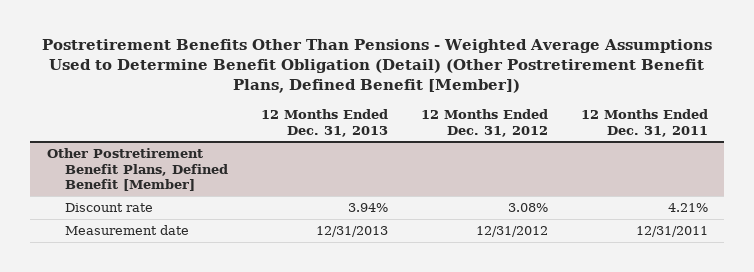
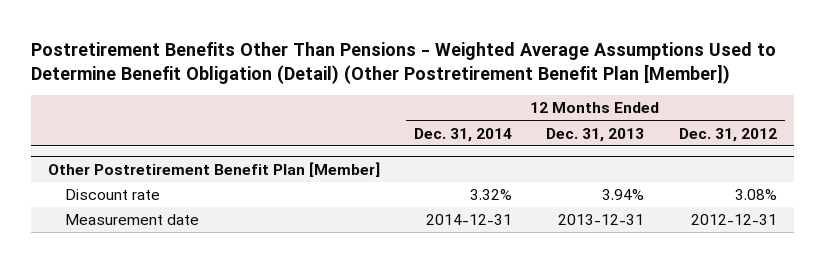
- Postretirement Benefits Other Than Pensions - Weighted Average Assumptions Used to Determine Benefit Obligation (Detail) (Other Postretirement Benefit Plans, Defined Benefit [Member])
+ Postretirement Benefits Other Than Pensions - Weighted Average Assumptions Used to Determine Benefit Obligation (Detail) (Other Postretirement Benefit Plan [Member])
- | 12 Months Ended Dec. 31, 2013 | 12 Months Ended Dec. 31, 2012 | 12 Months Ended Dec. 31, 2011
+ | 12 Months Ended Dec. 31, 2014 | 12 Months Ended Dec. 31, 2013 | 12 Months Ended Dec. 31, 2012
- Other Postretirement Benefit Plans, Defined Benefit [Member]
+ Other Postretirement Benefit Plan [Member]
- Measurement date | 12/31/2013 | 12/31/2012 | 12/31/2011
+ Measurement date | 2014-12-31 | 2013-12-31 | 2012-12-31

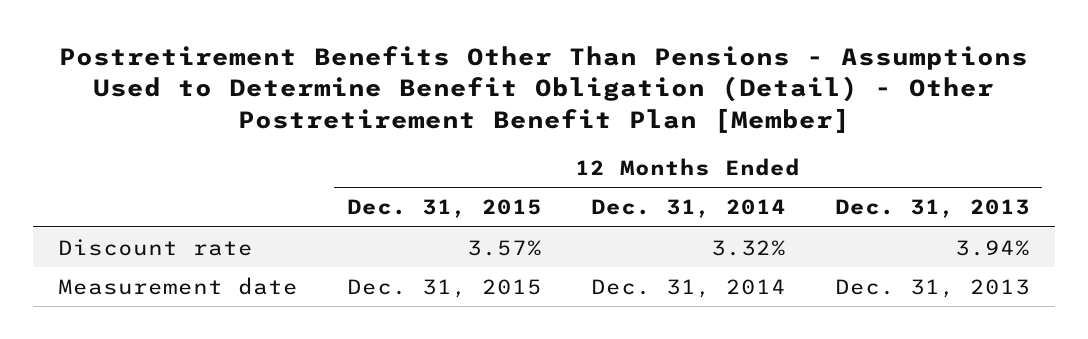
- Postretirement Benefits Other Than Pensions - Weighted Average Assumptions Used to Determine Benefit Obligation (Detail) (Other Postretirement Benefit Plan [Member])
+ Postretirement Benefits Other Than Pensions - Assumptions Used to Determine Benefit Obligation (Detail) - Other Postretirement Benefit Plan [Member]
- | 12 Months Ended Dec. 31, 2014 | 12 Months Ended Dec. 31, 2013 | 12 Months Ended Dec. 31, 2012
+ | 12 Months Ended Dec. 31, 2015 | 12 Months Ended Dec. 31, 2014 | 12 Months Ended Dec. 31, 2013
- Other Postretirement Benefit Plan [Member]
- Measurement date | 2014-12-31 | 2013-12-31 | 2012-12-31
+ Measurement date | Dec. 31, 2015 | Dec. 31, 2014 | Dec. 31, 2013

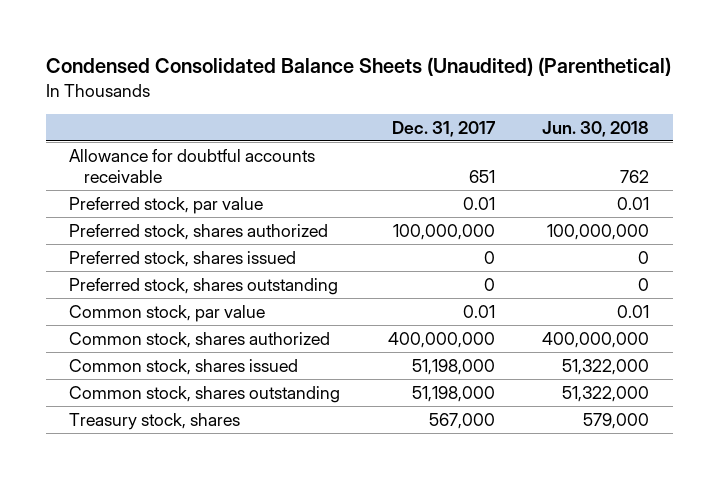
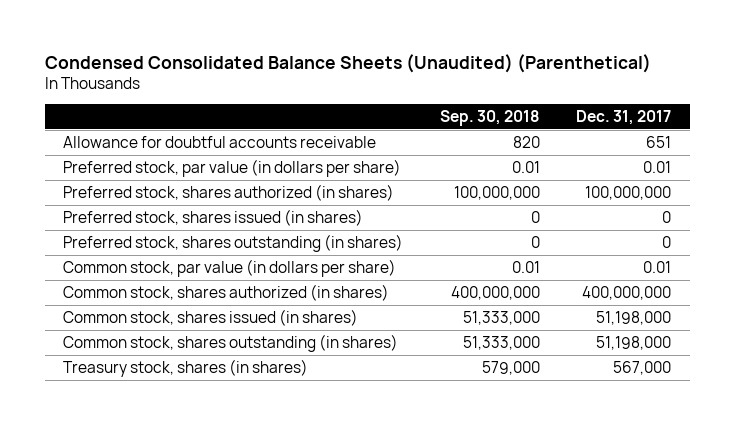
- | Dec. 31, 2017 | Jun. 30, 2018
+ | Sep. 30, 2018 | Dec. 31, 2017
- Preferred stock, par value | 0.01 | 0.01
- Preferred stock, shares authorized | 100,000,000 | 100,000,000
- Preferred stock, shares issued | 0 | 0
- Preferred stock, shares outstanding | 0 | 0
- Common stock, par value | 0.01 | 0.01
- Common stock, shares authorized | 400,000,000 | 400,000,000
- Common stock, shares issued | 51,198,000 | 51,322,000
- Common stock, shares outstanding | 51,198,000 | 51,322,000
- Treasury stock, shares | 567,000 | 579,000
+ Preferred stock, par value (in dollars per share) | 0.01 | 0.01
+ Preferred stock, shares authorized (in shares) | 100,000,000 | 100,000,000
+ Preferred stock, shares issued (in shares) | 0 | 0
+ Preferred stock, shares outstanding (in shares) | 0 | 0
+ Common stock, par value (in dollars per share) | 0.01 | 0.01
+ Common stock, shares authorized (in shares) | 400,000,000 | 400,000,000
+ Common stock, shares issued (in shares) | 51,333,000 | 51,198,000
+ Common stock, shares outstanding (in shares) | 51,333,000 | 51,198,000
+ Treasury stock, shares (in shares) | 579,000 | 567,000

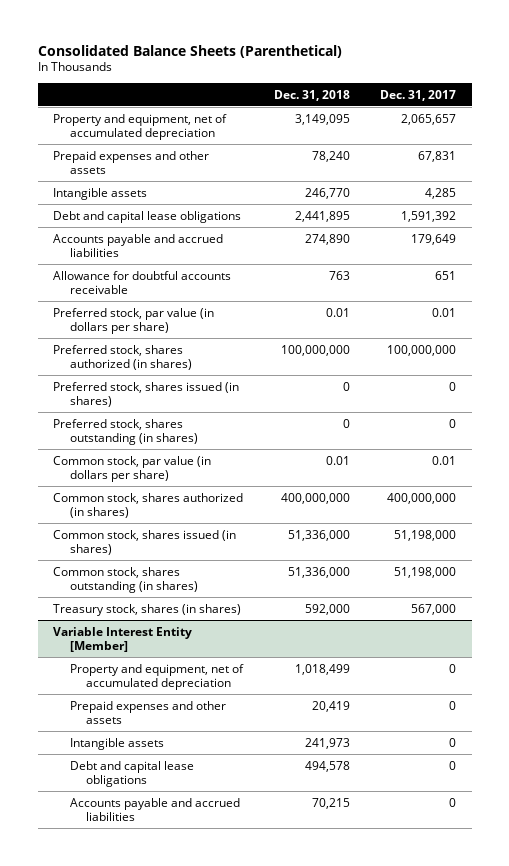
- Condensed Consolidated Balance Sheets (Unaudited) (Parenthetical)
+ Consolidated Balance Sheets (Parenthetical)
- | Sep. 30, 2018 | Dec. 31, 2017
+ | Dec. 31, 2018 | Dec. 31, 2017
+ Property and equipment, net of accumulated depreciation | 3,149,095 | 2,065,657
+ Prepaid expenses and other assets | 78,240 | 67,831
+ Intangible assets | 246,770 | 4,285
+ Debt and capital lease obligations | 2,441,895 | 1,591,392
+ Accounts payable and accrued liabilities | 274,890 | 179,649
+ Variable Interest Entity [Member]
+ Property and equipment, net of accumulated depreciation | 1,018,499 | 0
+ Prepaid expenses and other assets | 20,419 | 0
+ Intangible assets | 241,973 | 0
+ Debt and capital lease obligations | 494,578 | 0
+ Accounts payable and accrued liabilities | 70,215 | 0

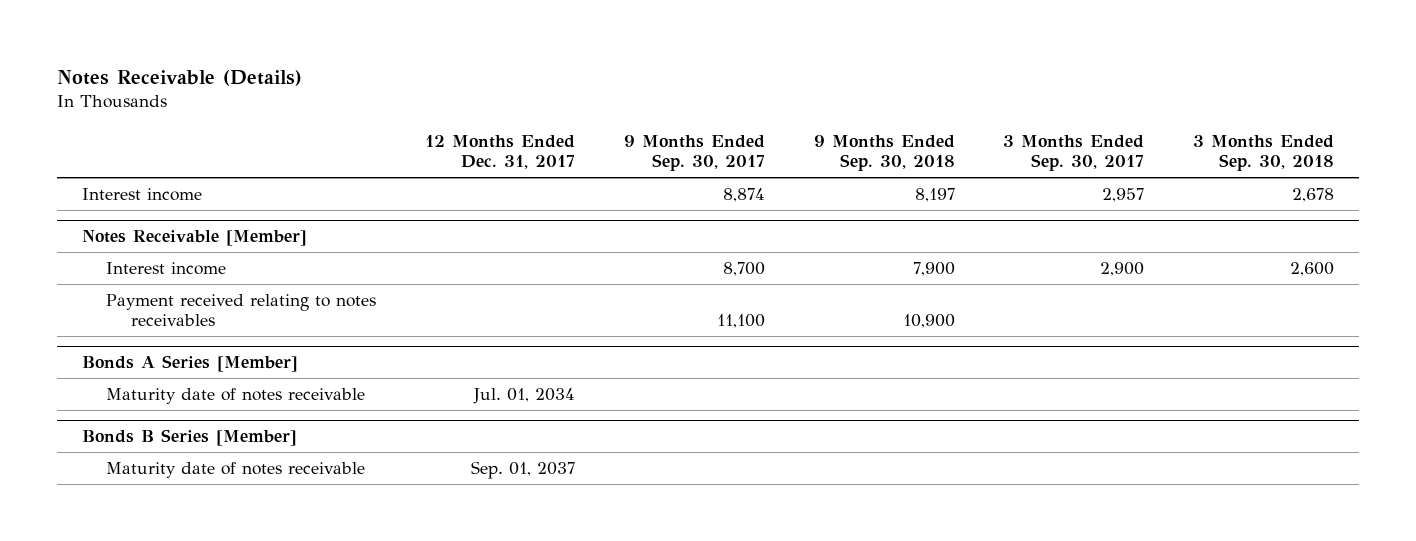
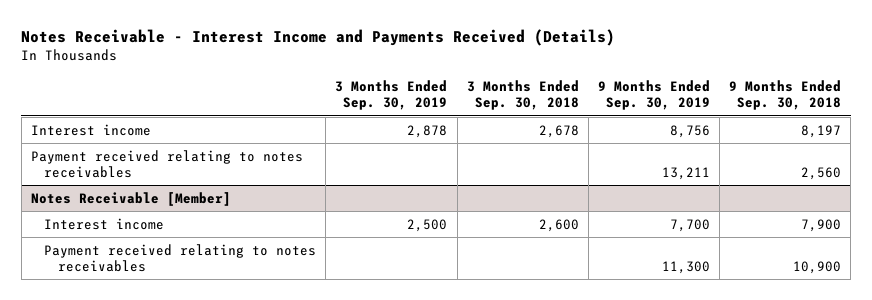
- Notes Receivable (Details)
+ Notes Receivable - Interest Income and Payments Received (Details)
- | 12 Months Ended Dec. 31, 2017 | 9 Months Ended Sep. 30, 2017 | 9 Months Ended Sep. 30, 2018 | 3 Months Ended Sep. 30, 2017 | 3 Months Ended Sep. 30, 2018
+ | 3 Months Ended Sep. 30, 2019 | 3 Months Ended Sep. 30, 2018 | 9 Months Ended Sep. 30, 2019 | 9 Months Ended Sep. 30, 2018
+ Payment received relating to notes receivables | | | 13,211 | 2,560
- Bonds A Series [Member]
- Maturity date of notes receivable | Jul. 01, 2034 | | | |
- Bonds B Series [Member]
- Maturity date of notes receivable | Sep. 01, 2037 | | | |

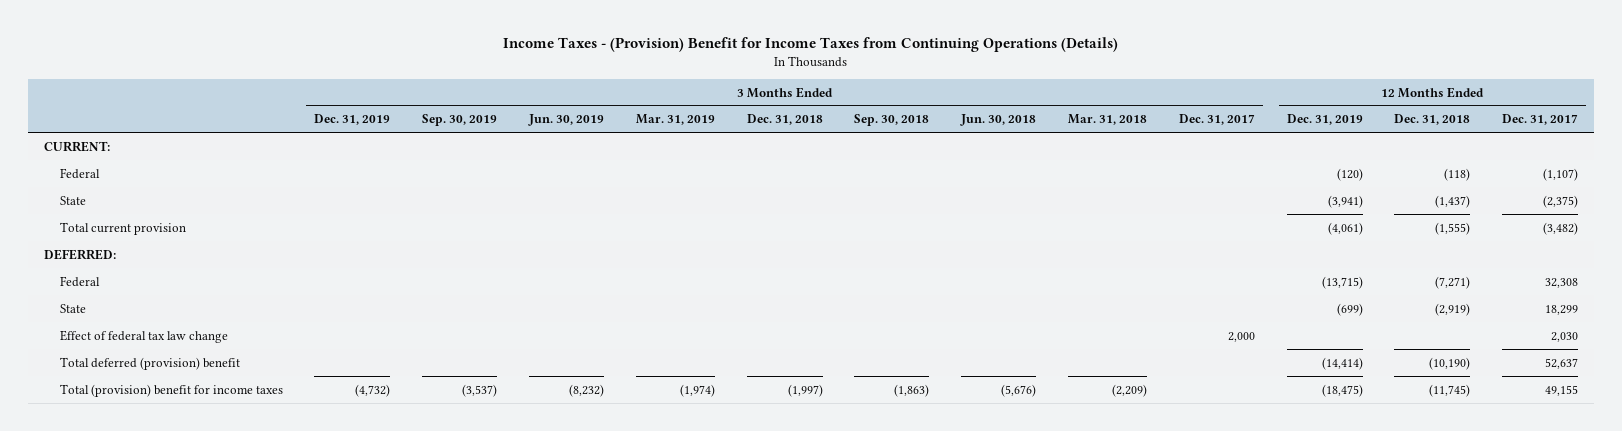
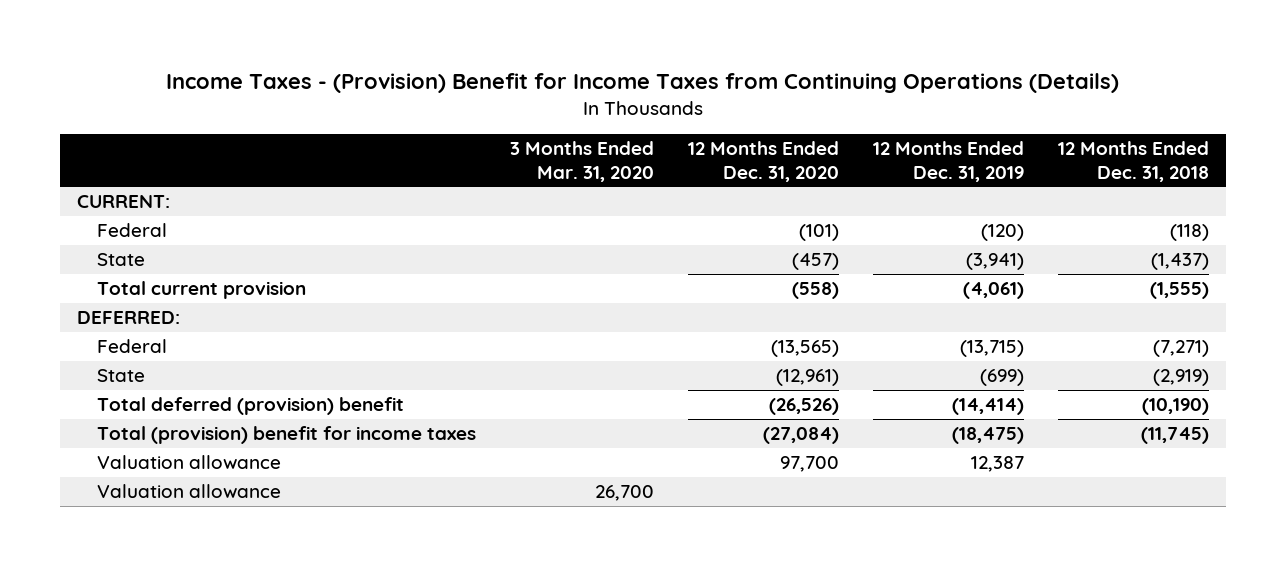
- | 3 Months Ended Dec. 31, 2019 | 3 Months Ended Sep. 30, 2019 | 3 Months Ended Jun. 30, 2019 | 3 Months Ended Mar. 31, 2019 | 3 Months Ended Dec. 31, 2018 | 3 Months Ended Sep. 30, 2018 | 3 Months Ended Jun. 30, 2018 | 3 Months Ended Mar. 31, 2018 | 3 Months Ended Dec. 31, 2017 | 12 Months Ended Dec. 31, 2019 | 12 Months Ended Dec. 31, 2018 | 12 Months Ended Dec. 31, 2017
+ | 3 Months Ended Mar. 31, 2020 | 12 Months Ended Dec. 31, 2020 | 12 Months Ended Dec. 31, 2019 | 12 Months Ended Dec. 31, 2018
- Effect of federal tax law change | | | | | | | | | 2,000 | | | 2,030
+ Valuation allowance | | 97,700 | 12,387 |
+ Valuation allowance | 26,700 | | |

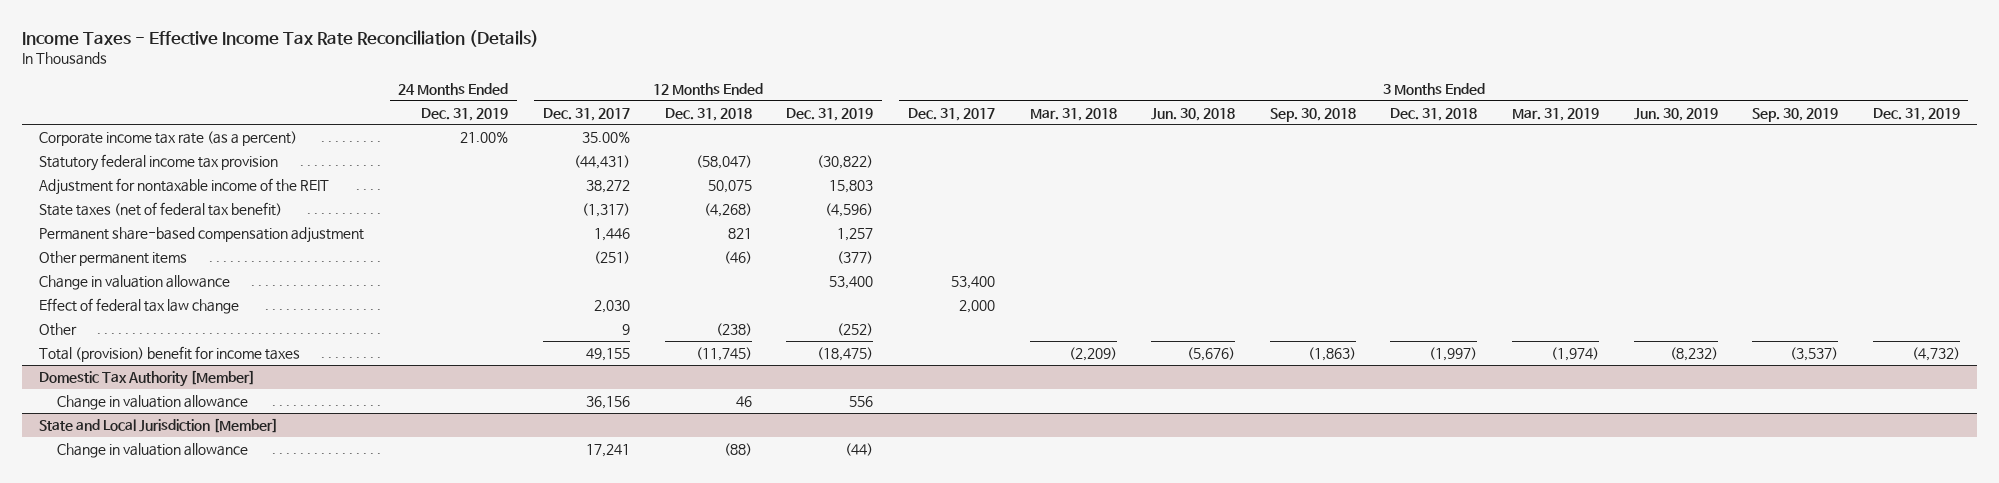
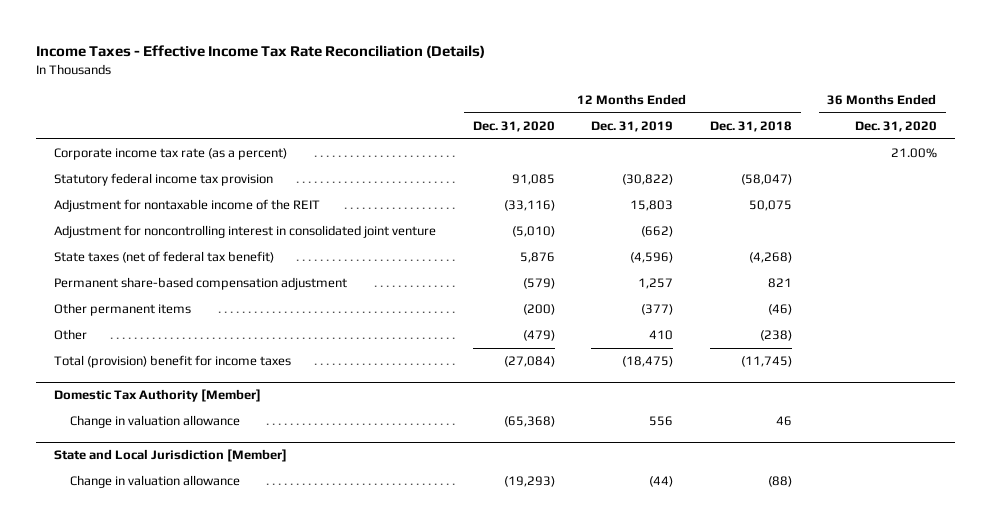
- | 24 Months Ended Dec. 31, 2019 | 12 Months Ended Dec. 31, 2017 | 12 Months Ended Dec. 31, 2018 | 12 Months Ended Dec. 31, 2019 | 3 Months Ended Dec. 31, 2017 | 3 Months Ended Mar. 31, 2018 | 3 Months Ended Jun. 30, 2018 | 3 Months Ended Sep. 30, 2018 | 3 Months Ended Dec. 31, 2018 | 3 Months Ended Mar. 31, 2019 | 3 Months Ended Jun. 30, 2019 | 3 Months Ended Sep. 30, 2019 | 3 Months Ended Dec. 31, 2019
+ | 12 Months Ended Dec. 31, 2020 | 12 Months Ended Dec. 31, 2019 | 12 Months Ended Dec. 31, 2018 | 36 Months Ended Dec. 31, 2020
+ Adjustment for noncontrolling interest in consolidated joint venture | (5,010) | (662) | |
- Change in valuation allowance | | | | 53,400 | 53,400 | | | | | | | |
- Effect of federal tax law change | | 2,030 | | | 2,000 | | | | | | | |
- Other | | 9 | (238) | (252) | | | | | | | | |
+ Other | (479) | 410 | (238) |

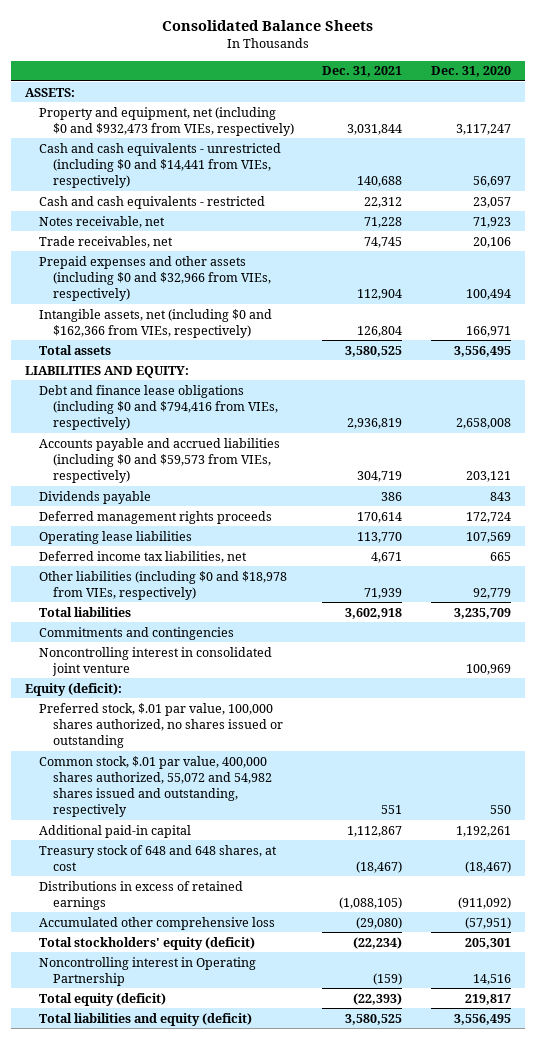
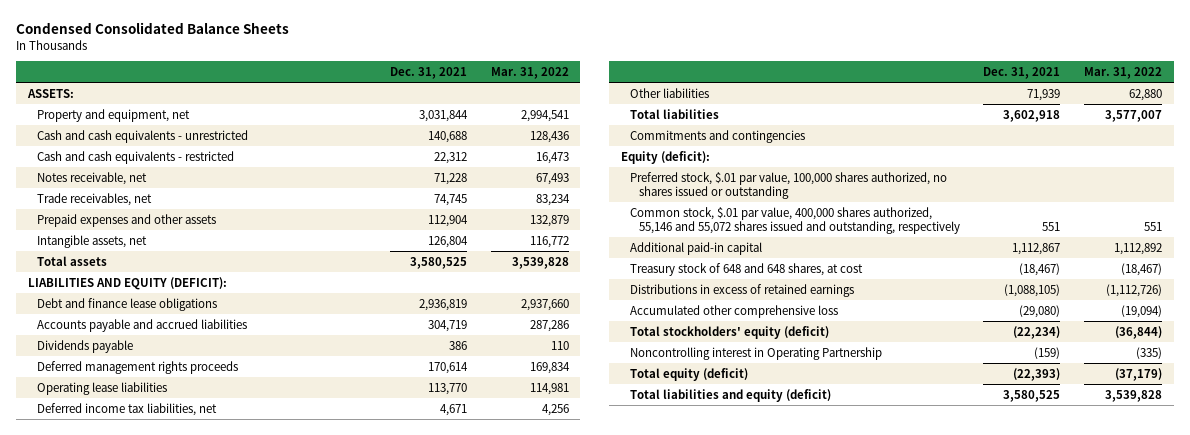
- Consolidated Balance Sheets
+ Condensed Consolidated Balance Sheets
- | Dec. 31, 2021 | Dec. 31, 2020
+ | Dec. 31, 2021 | Mar. 31, 2022
- Property and equipment, net (including $0 and $932,473 from VIEs, respectively) | 3,031,844 | 3,117,247
- Cash and cash equivalents - unrestricted (including $0 and $14,441 from VIEs, respectively) | 140,688 | 56,697
+ Property and equipment, net | 3,031,844 | 2,994,541
+ Cash and cash equivalents - unrestricted | 140,688 | 128,436
- Prepaid expenses and other assets (including $0 and $32,966 from VIEs, respectively) | 112,904 | 100,494
- Intangible assets, net (including $0 and $162,366 from VIEs, respectively) | 126,804 | 166,971
+ Prepaid expenses and other assets | 112,904 | 132,879
+ Intangible assets, net | 126,804 | 116,772
- LIABILITIES AND EQUITY:
- Debt and finance lease obligations (including $0 and $794,416 from VIEs, respectively) | 2,936,819 | 2,658,008
- Accounts payable and accrued liabilities (including $0 and $59,573 from VIEs, respectively) | 304,719 | 203,121
+ LIABILITIES AND EQUITY (DEFICIT):
+ Debt and finance lease obligations | 2,936,819 | 2,937,660
+ Accounts payable and accrued liabilities | 304,719 | 287,286
- Other liabilities (including $0 and $18,978 from VIEs, respectively) | 71,939 | 92,779
+ Other liabilities | 71,939 | 62,880
- Noncontrolling interest in consolidated joint venture | | 100,969
- Common stock, $.01 par value, 400,000 shares authorized, 55,072 and 54,982 shares issued and outstanding, respectively | 551 | 550
+ Common stock, $.01 par value, 400,000 shares authorized, 55,146 and 55,072 shares issued and outstanding, respectively | 551 | 551

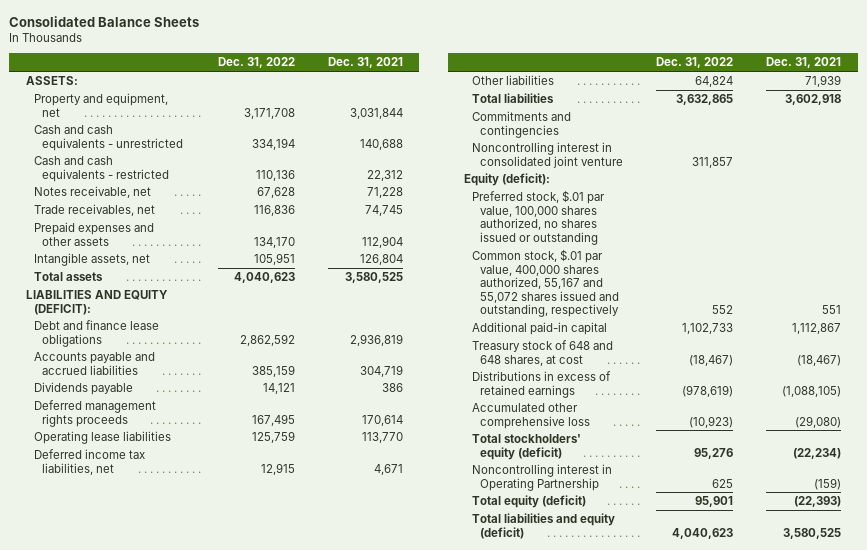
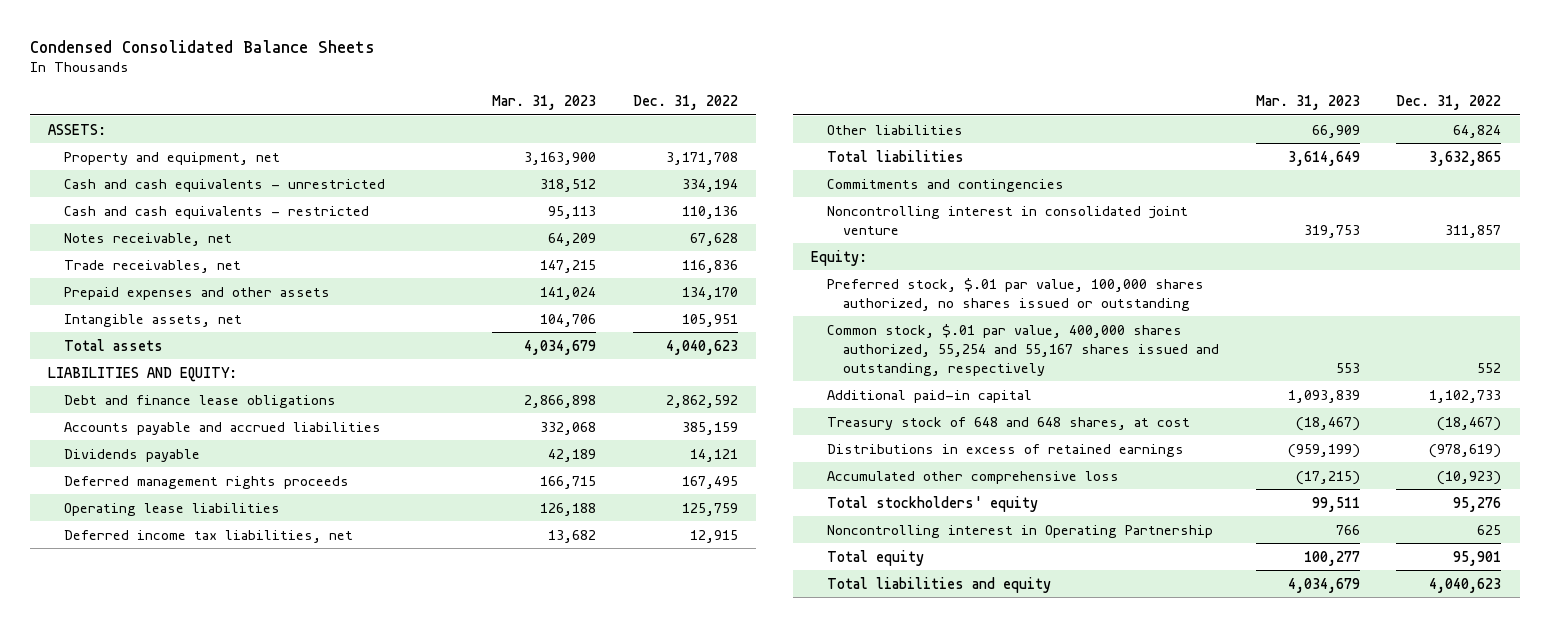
- Consolidated Balance Sheets
+ Condensed Consolidated Balance Sheets
- | Dec. 31, 2022 | Dec. 31, 2021
+ | Mar. 31, 2023 | Dec. 31, 2022
- LIABILITIES AND EQUITY (DEFICIT):
+ LIABILITIES AND EQUITY:
- Equity (deficit):
+ Equity:
- Common stock, $.01 par value, 400,000 shares authorized, 55,167 and 55,072 shares issued and outstanding, respectively | 552 | 551
+ Common stock, $.01 par value, 400,000 shares authorized, 55,254 and 55,167 shares issued and outstanding, respectively | 553 | 552
- Total stockholders' equity (deficit) | 95,276 | (22,234)
+ Total stockholders' equity | 99,511 | 95,276
- Total equity (deficit) | 95,901 | (22,393)
- Total liabilities and equity (deficit) | 4,040,623 | 3,580,525
+ Total equity | 100,277 | 95,901
+ Total liabilities and equity | 4,034,679 | 4,040,623

